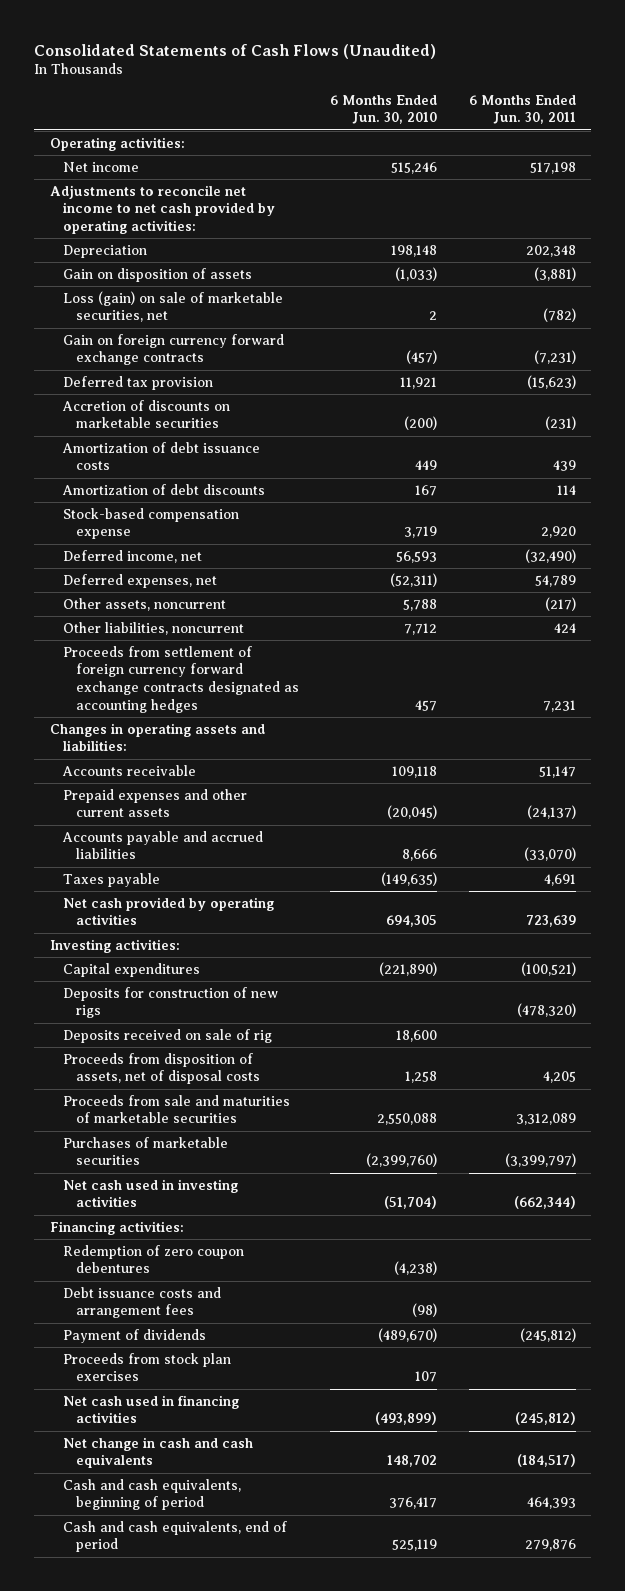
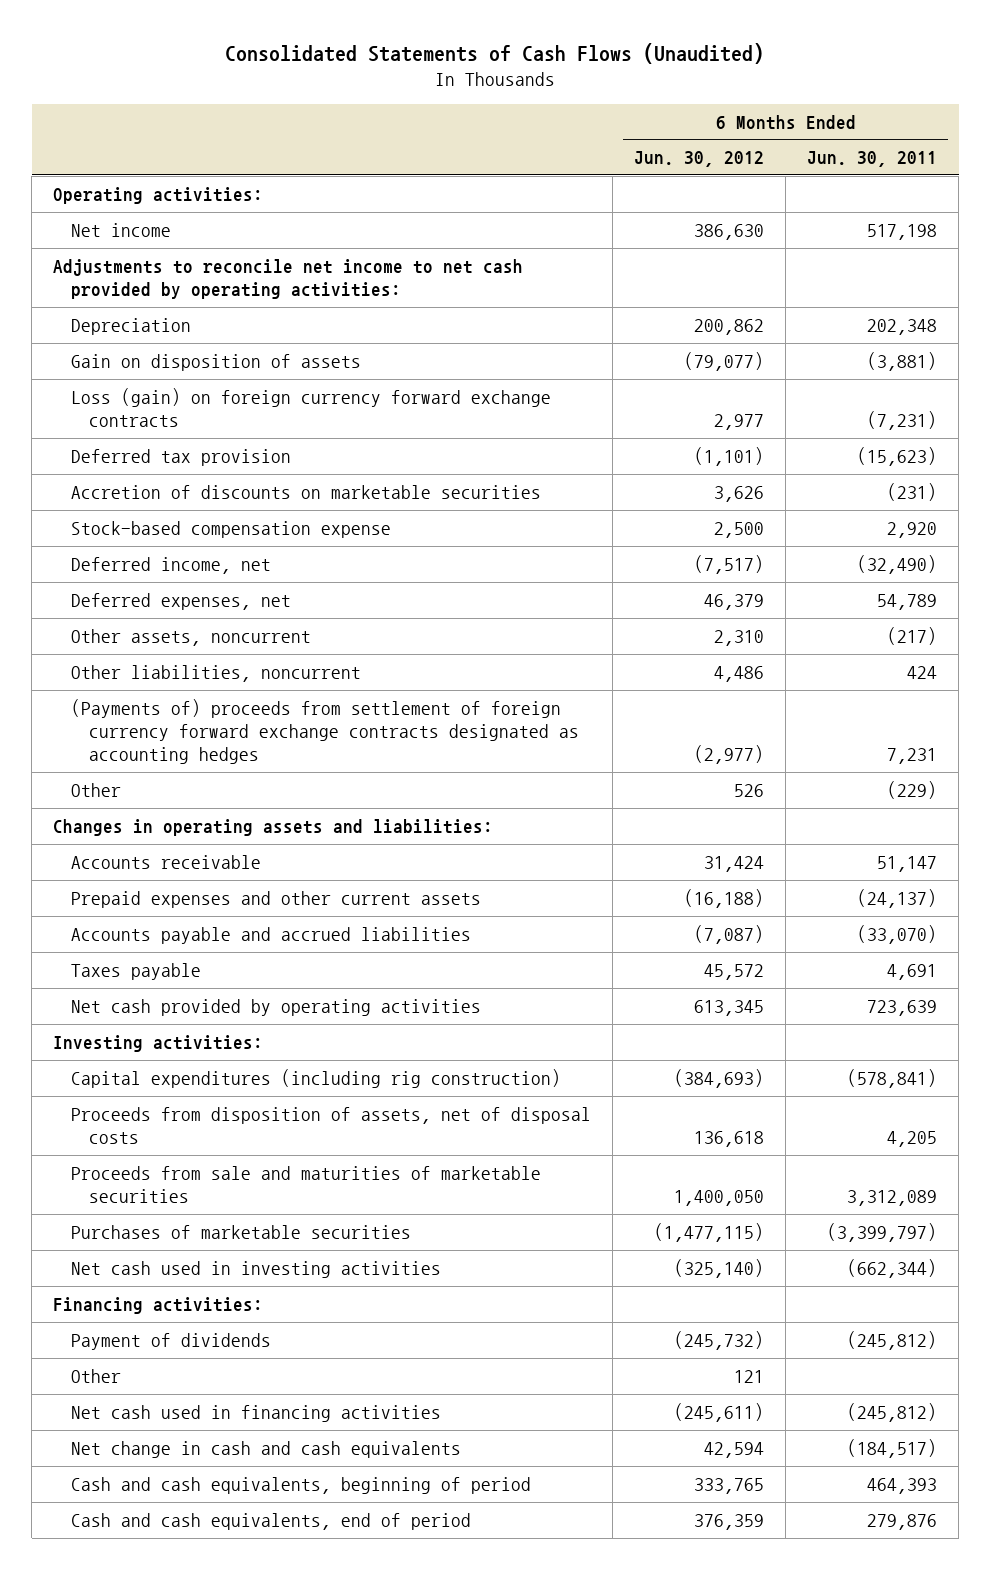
- | 6 Months Ended Jun. 30, 2010 | 6 Months Ended Jun. 30, 2011
+ | 6 Months Ended Jun. 30, 2012 | 6 Months Ended Jun. 30, 2011
- Loss (gain) on sale of marketable securities, net | 2 | (782)
- Gain on foreign currency forward exchange contracts | (457) | (7,231)
+ Loss (gain) on foreign currency forward exchange contracts | 2,977 | (7,231)
- Amortization of debt issuance costs | 449 | 439
- Amortization of debt discounts | 167 | 114
- Proceeds from settlement of foreign currency forward exchange contracts designated as accounting hedges | 457 | 7,231
+ (Payments of) proceeds from settlement of foreign currency forward exchange contracts designated as accounting hedges | (2,977) | 7,231
+ Other | 526 | (229)
- Capital expenditures | (221,890) | (100,521)
- Deposits for construction of new rigs | | (478,320)
- Deposits received on sale of rig | 18,600 |
+ Capital expenditures (including rig construction) | (384,693) | (578,841)
- Redemption of zero coupon debentures | (4,238) |
- Debt issuance costs and arrangement fees | (98) |
- Proceeds from stock plan exercises | 107 |
+ Other | 121 |

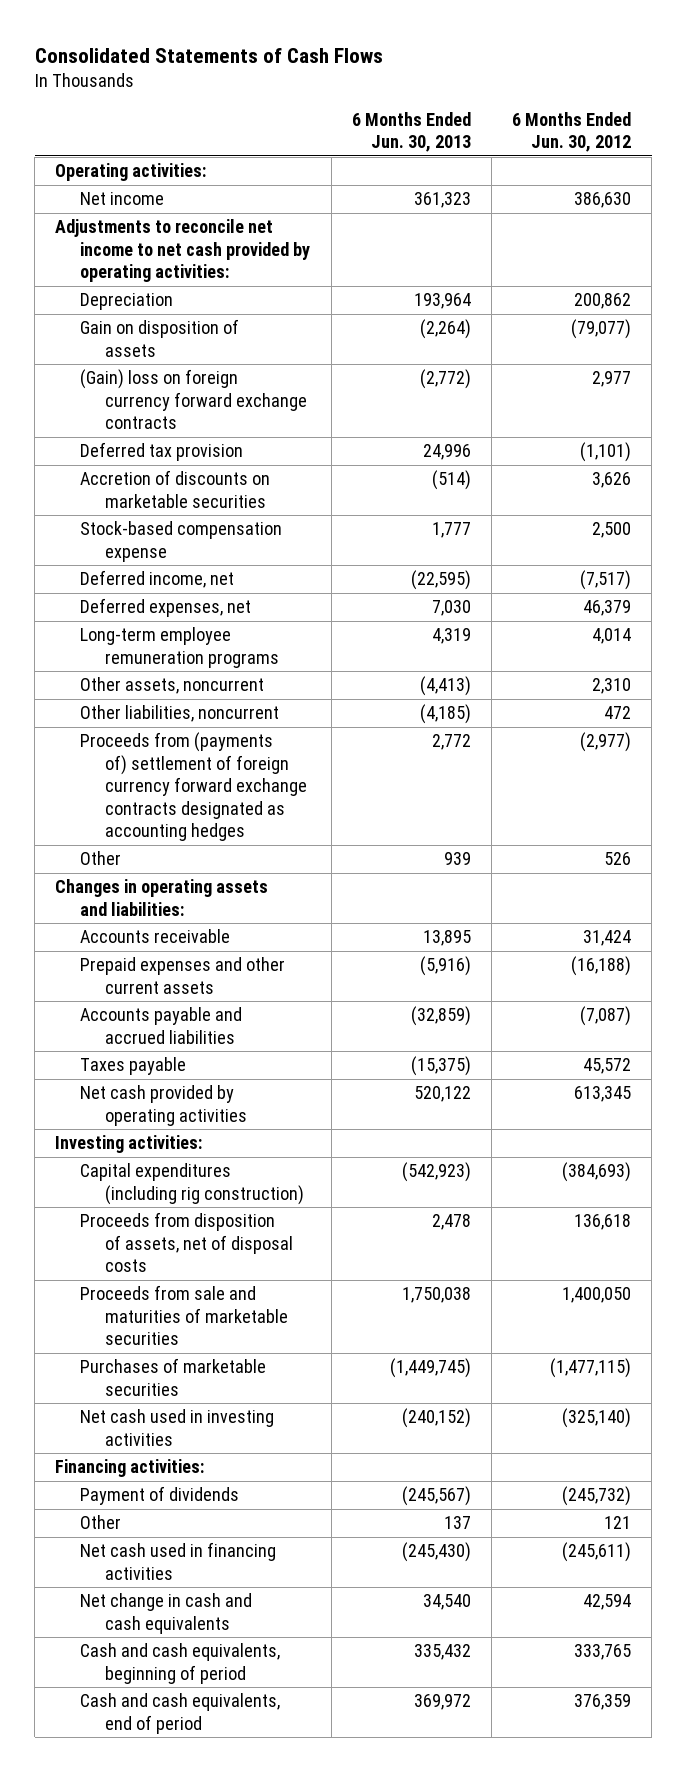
- Consolidated Statements of Cash Flows (Unaudited)
+ Consolidated Statements of Cash Flows
- | 6 Months Ended Jun. 30, 2012 | 6 Months Ended Jun. 30, 2011
+ | 6 Months Ended Jun. 30, 2013 | 6 Months Ended Jun. 30, 2012
- Loss (gain) on foreign currency forward exchange contracts | 2,977 | (7,231)
+ (Gain) loss on foreign currency forward exchange contracts | (2,772) | 2,977
+ Long-term employee remuneration programs | 4,319 | 4,014
- Other liabilities, noncurrent | 4,486 | 424
- (Payments of) proceeds from settlement of foreign currency forward exchange contracts designated as accounting hedges | (2,977) | 7,231
+ Other liabilities, noncurrent | (4,185) | 472
+ Proceeds from (payments of) settlement of foreign currency forward exchange contracts designated as accounting hedges | 2,772 | (2,977)

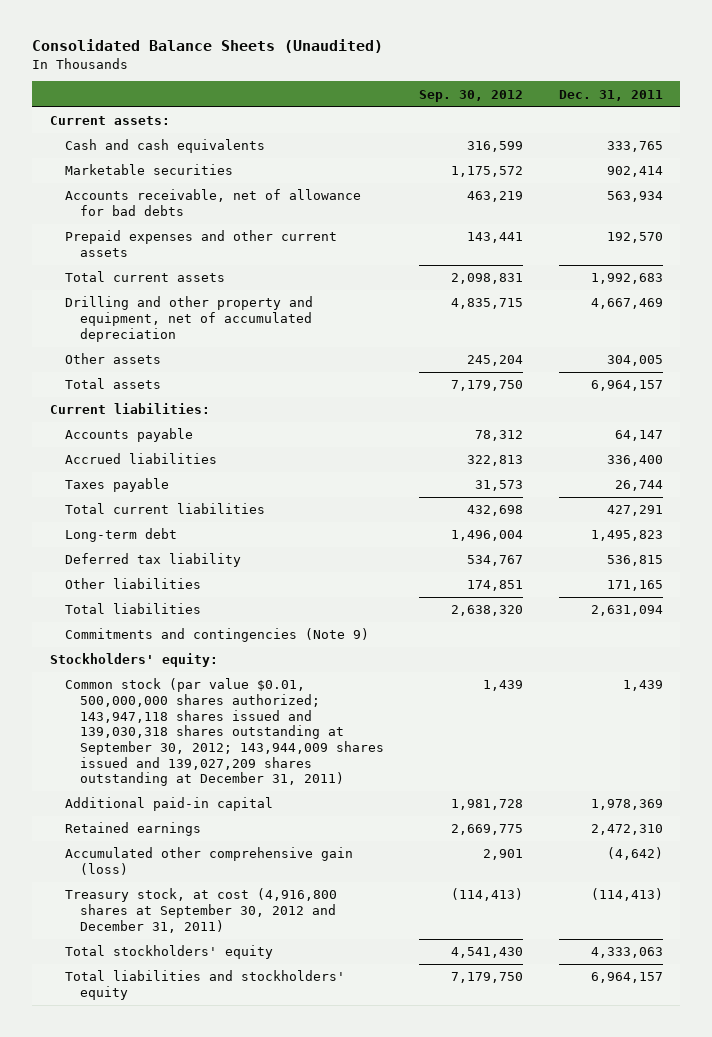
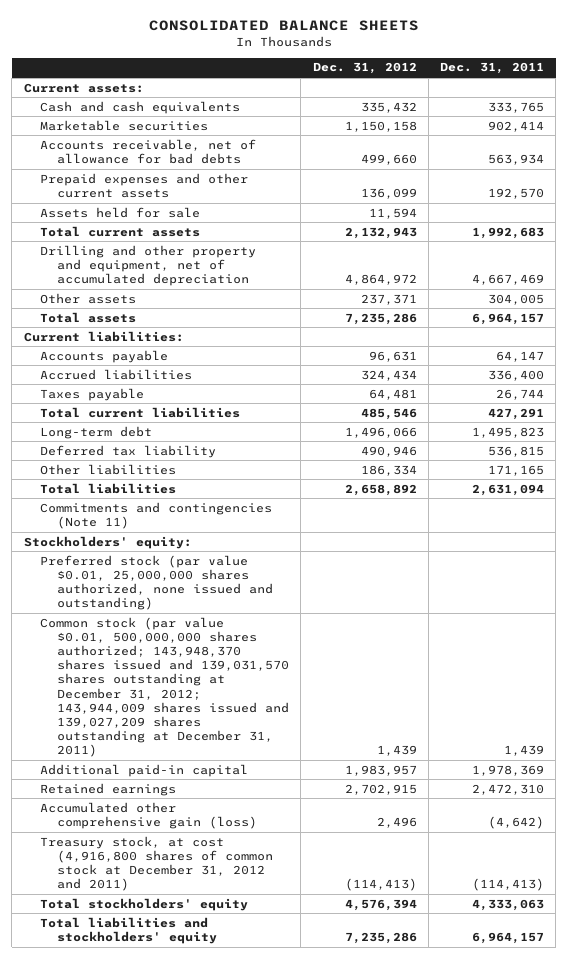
- Consolidated Balance Sheets (Unaudited)
+ CONSOLIDATED BALANCE SHEETS
- | Sep. 30, 2012 | Dec. 31, 2011
+ | Dec. 31, 2012 | Dec. 31, 2011
+ Assets held for sale | 11,594 |
- Commitments and contingencies (Note 9)
+ Commitments and contingencies (Note 11)
- Common stock (par value $0.01, 500,000,000 shares authorized; 143,947,118 shares issued and 139,030,318 shares outstanding at September 30, 2012; 143,944,009 shares issued and 139,027,209 shares outstanding at December 31, 2011) | 1,439 | 1,439
+ Preferred stock (par value $0.01, 25,000,000 shares authorized, none issued and outstanding)
+ Common stock (par value $0.01, 500,000,000 shares authorized; 143,948,370 shares issued and 139,031,570 shares outstanding at December 31, 2012; 143,944,009 shares issued and 139,027,209 shares outstanding at December 31, 2011) | 1,439 | 1,439
- Treasury stock, at cost (4,916,800 shares at September 30, 2012 and December 31, 2011) | (114,413) | (114,413)
+ Treasury stock, at cost (4,916,800 shares of common stock at December 31, 2012 and 2011) | (114,413) | (114,413)

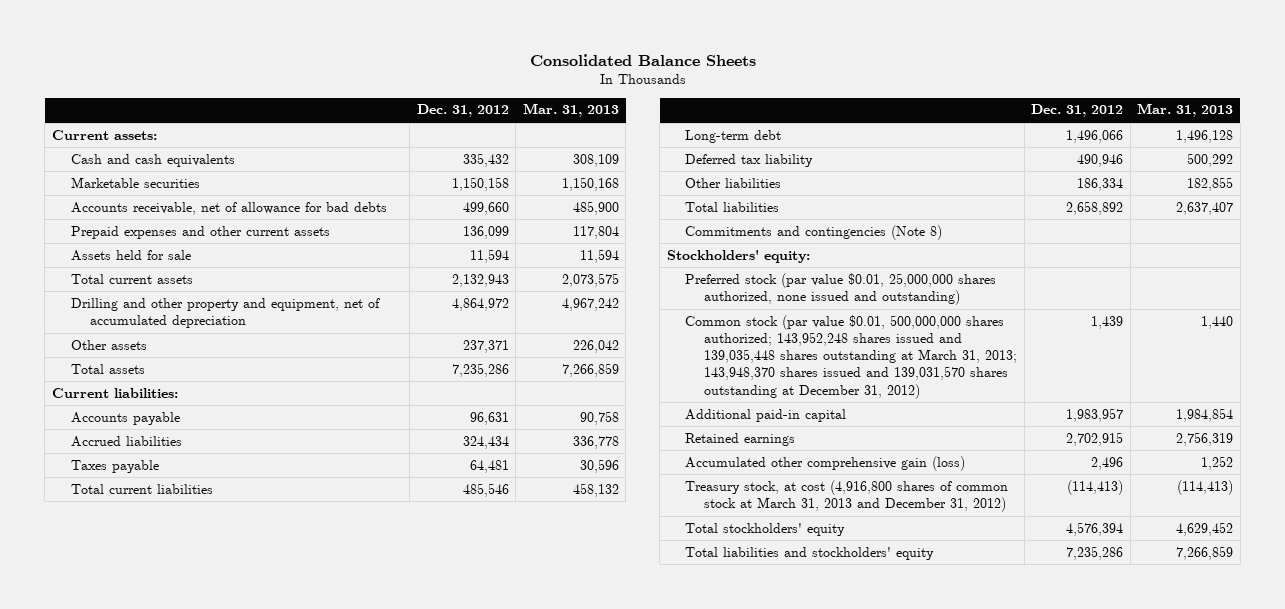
- CONSOLIDATED BALANCE SHEETS
+ Consolidated Balance Sheets
- | Dec. 31, 2012 | Dec. 31, 2011
+ | Dec. 31, 2012 | Mar. 31, 2013
- Commitments and contingencies (Note 11)
+ Commitments and contingencies (Note 8)
- Common stock (par value $0.01, 500,000,000 shares authorized; 143,948,370 shares issued and 139,031,570 shares outstanding at December 31, 2012; 143,944,009 shares issued and 139,027,209 shares outstanding at December 31, 2011) | 1,439 | 1,439
+ Common stock (par value $0.01, 500,000,000 shares authorized; 143,952,248 shares issued and 139,035,448 shares outstanding at March 31, 2013; 143,948,370 shares issued and 139,031,570 shares outstanding at December 31, 2012) | 1,439 | 1,440
- Treasury stock, at cost (4,916,800 shares of common stock at December 31, 2012 and 2011) | (114,413) | (114,413)
+ Treasury stock, at cost (4,916,800 shares of common stock at March 31, 2013 and December 31, 2012) | (114,413) | (114,413)

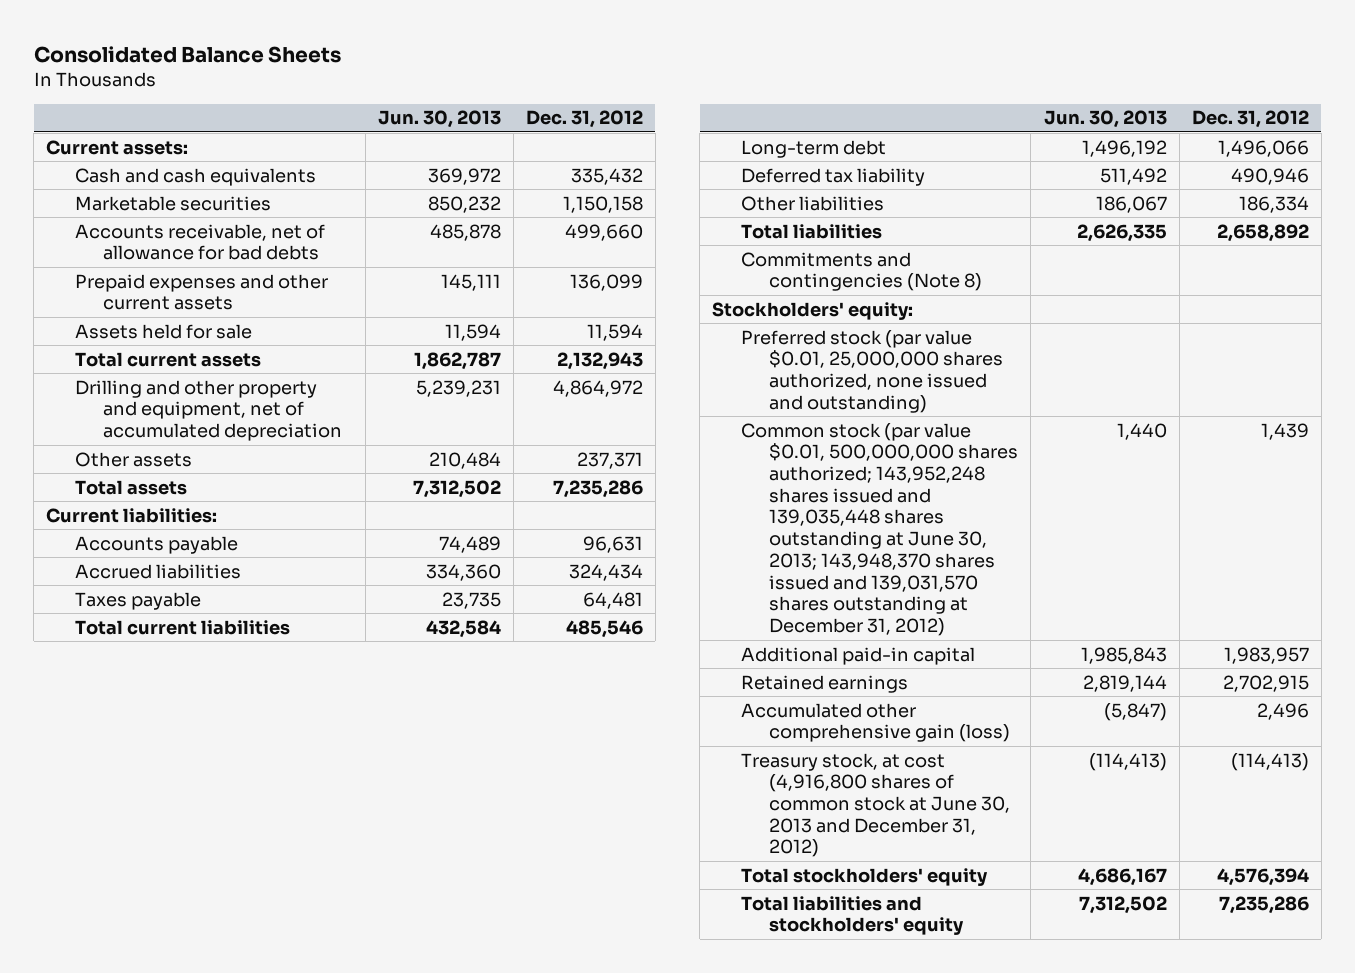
- | Dec. 31, 2012 | Mar. 31, 2013
+ | Jun. 30, 2013 | Dec. 31, 2012
- Common stock (par value $0.01, 500,000,000 shares authorized; 143,952,248 shares issued and 139,035,448 shares outstanding at March 31, 2013; 143,948,370 shares issued and 139,031,570 shares outstanding at December 31, 2012) | 1,439 | 1,440
+ Common stock (par value $0.01, 500,000,000 shares authorized; 143,952,248 shares issued and 139,035,448 shares outstanding at June 30, 2013; 143,948,370 shares issued and 139,031,570 shares outstanding at December 31, 2012) | 1,440 | 1,439
- Treasury stock, at cost (4,916,800 shares of common stock at March 31, 2013 and December 31, 2012) | (114,413) | (114,413)
+ Treasury stock, at cost (4,916,800 shares of common stock at June 30, 2013 and December 31, 2012) | (114,413) | (114,413)

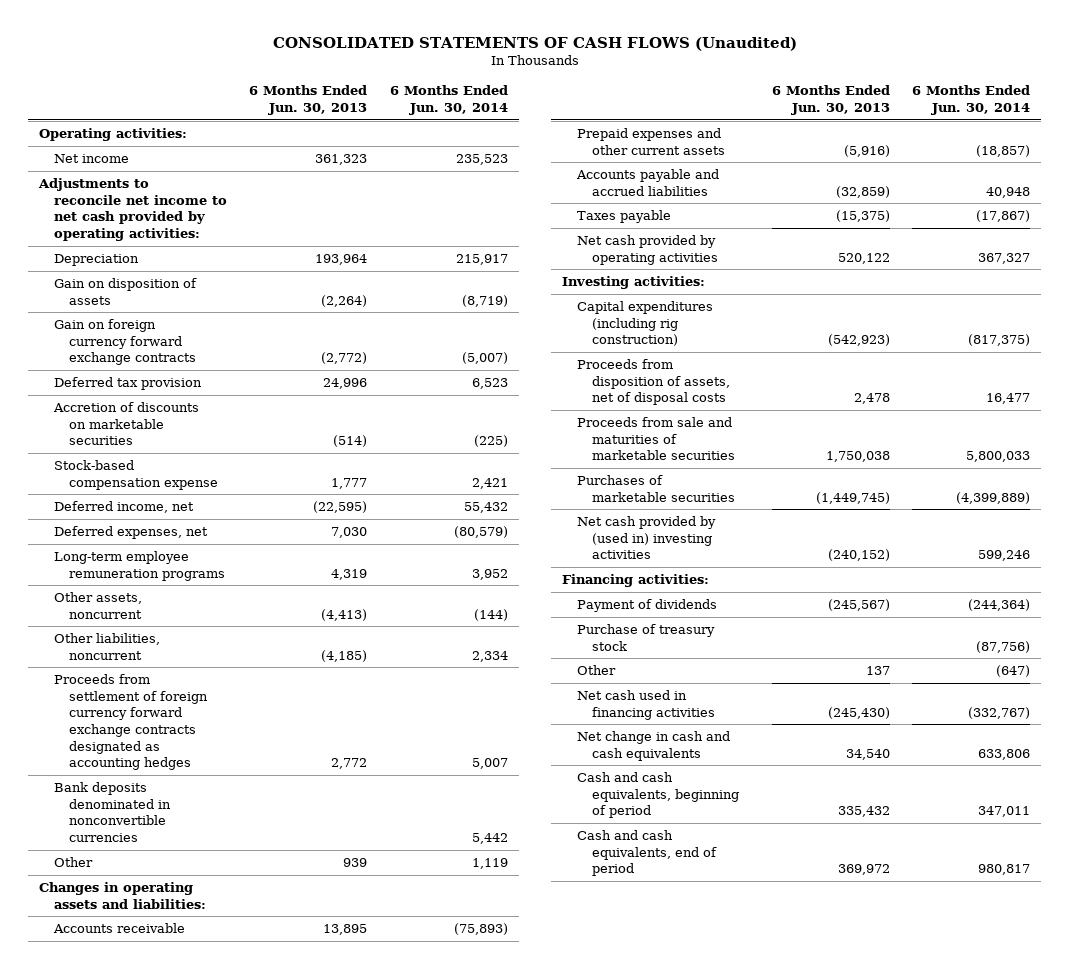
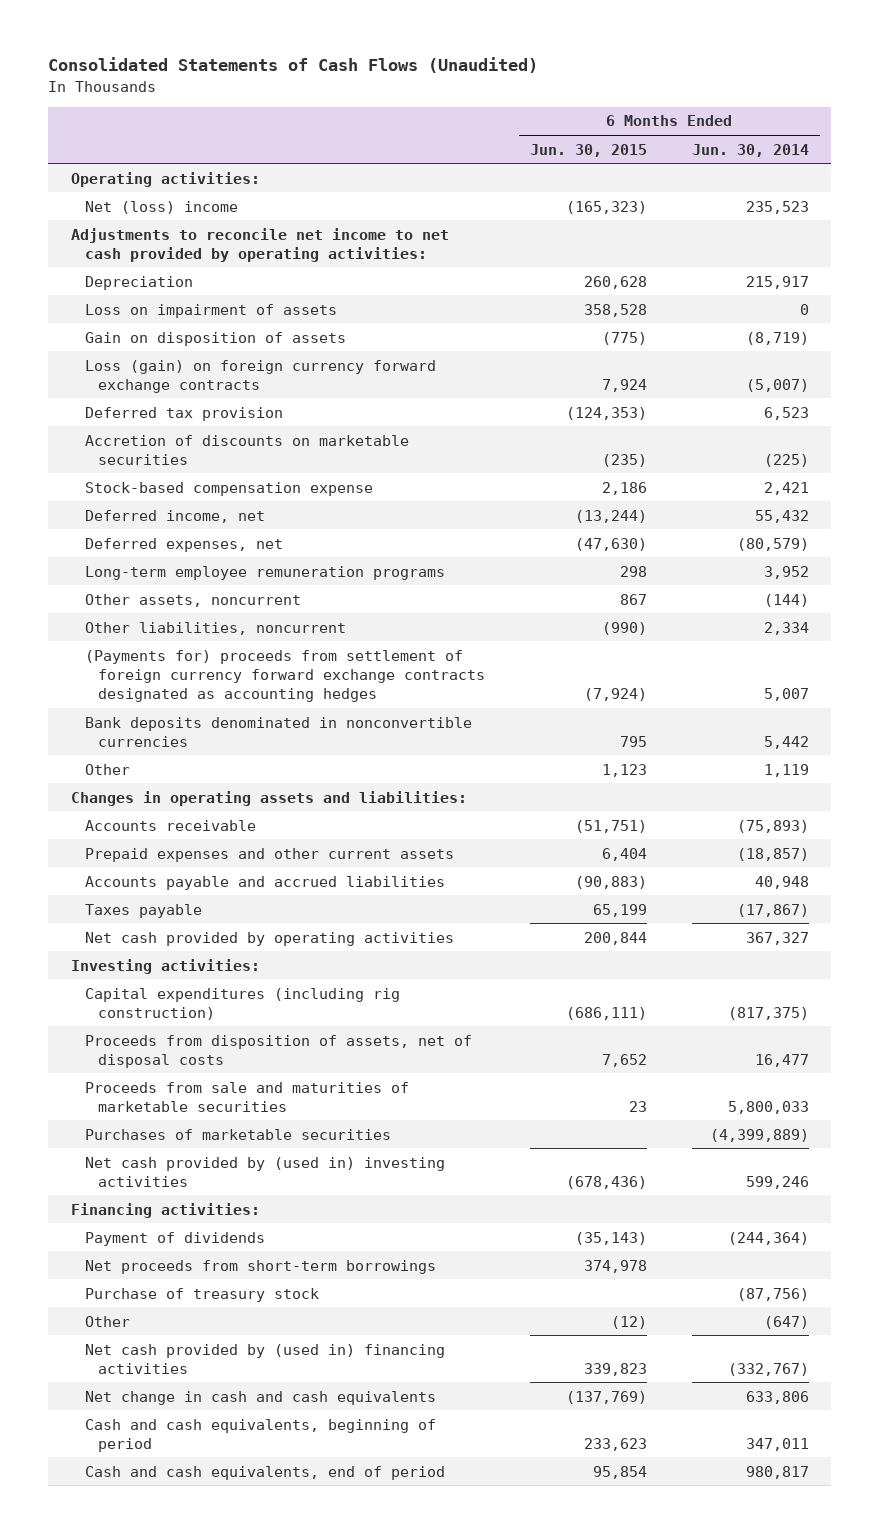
- CONSOLIDATED STATEMENTS OF CASH FLOWS (Unaudited)
+ Consolidated Statements of Cash Flows (Unaudited)
- | 6 Months Ended Jun. 30, 2013 | 6 Months Ended Jun. 30, 2014
+ | 6 Months Ended Jun. 30, 2015 | 6 Months Ended Jun. 30, 2014
- Net income | 361,323 | 235,523
+ Net (loss) income | (165,323) | 235,523
+ Loss on impairment of assets | 358,528 | 0
- Gain on foreign currency forward exchange contracts | (2,772) | (5,007)
+ Loss (gain) on foreign currency forward exchange contracts | 7,924 | (5,007)
- Proceeds from settlement of foreign currency forward exchange contracts designated as accounting hedges | 2,772 | 5,007
+ (Payments for) proceeds from settlement of foreign currency forward exchange contracts designated as accounting hedges | (7,924) | 5,007
+ Net proceeds from short-term borrowings | 374,978 |
- Net cash used in financing activities | (245,430) | (332,767)
+ Net cash provided by (used in) financing activities | 339,823 | (332,767)

